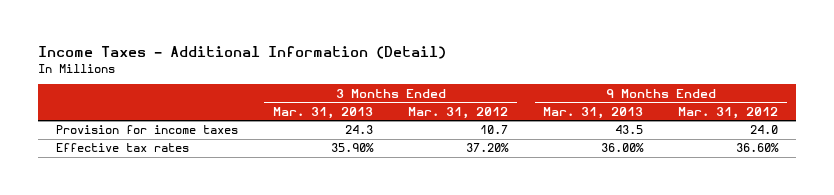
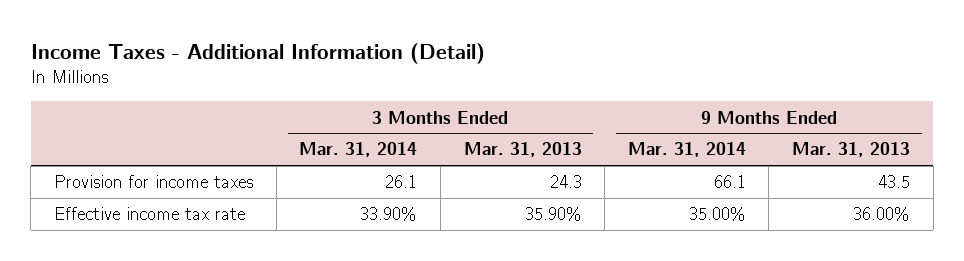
- | 3 Months Ended Mar. 31, 2013 | 3 Months Ended Mar. 31, 2012 | 9 Months Ended Mar. 31, 2013 | 9 Months Ended Mar. 31, 2012
+ | 3 Months Ended Mar. 31, 2014 | 3 Months Ended Mar. 31, 2013 | 9 Months Ended Mar. 31, 2014 | 9 Months Ended Mar. 31, 2013
- Effective tax rates | 35.90% | 37.20% | 36.00% | 36.60%
+ Effective income tax rate | 33.90% | 35.90% | 35.00% | 36.00%

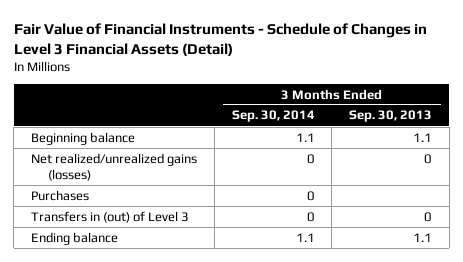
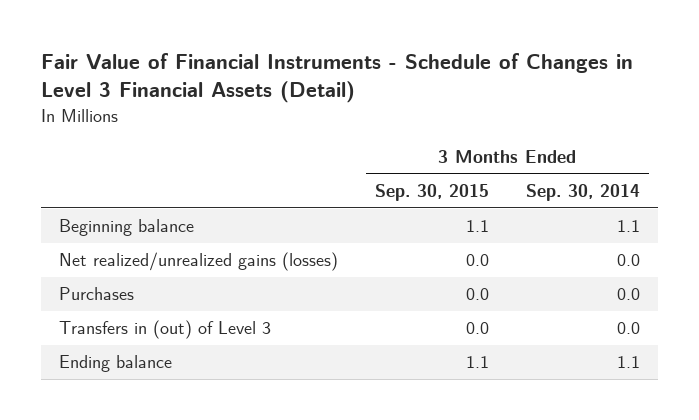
- | 3 Months Ended Sep. 30, 2014 | 3 Months Ended Sep. 30, 2013
+ | 3 Months Ended Sep. 30, 2015 | 3 Months Ended Sep. 30, 2014
- Net realized/unrealized gains (losses) | 0 | 0
- Purchases | 0 |
- Transfers in (out) of Level 3 | 0 | 0
+ Net realized/unrealized gains (losses) | 0.0 | 0.0
+ Purchases | 0.0 | 0.0
+ Transfers in (out) of Level 3 | 0.0 | 0.0

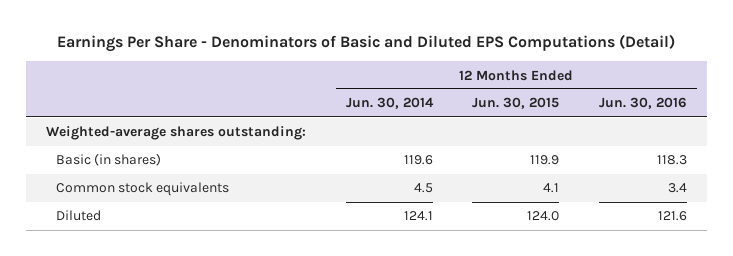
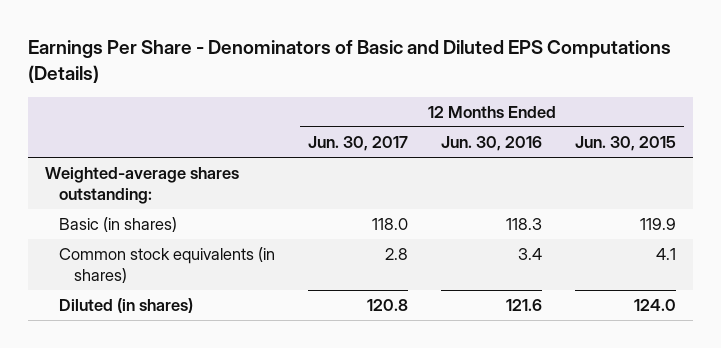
- Earnings Per Share - Denominators of Basic and Diluted EPS Computations (Detail)
+ Earnings Per Share - Denominators of Basic and Diluted EPS Computations (Details)
- | 12 Months Ended Jun. 30, 2014 | 12 Months Ended Jun. 30, 2015 | 12 Months Ended Jun. 30, 2016
+ | 12 Months Ended Jun. 30, 2017 | 12 Months Ended Jun. 30, 2016 | 12 Months Ended Jun. 30, 2015
- Common stock equivalents | 4.5 | 4.1 | 3.4
- Diluted | 124.1 | 124.0 | 121.6
+ Common stock equivalents (in shares) | 2.8 | 3.4 | 4.1
+ Diluted (in shares) | 120.8 | 121.6 | 124.0

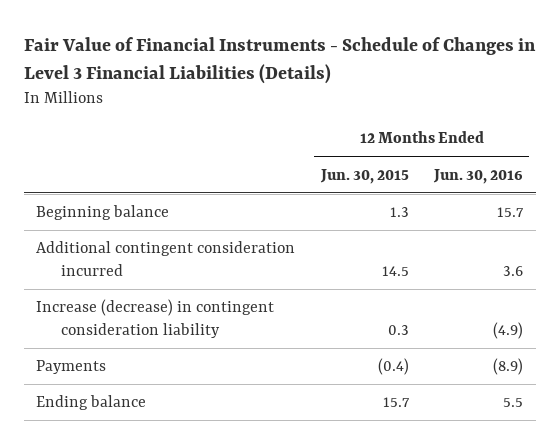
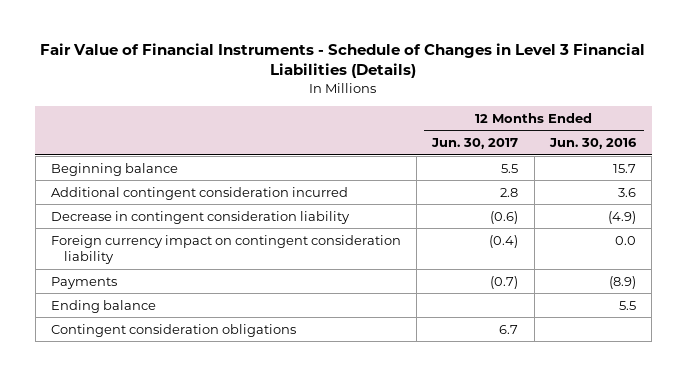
- | 12 Months Ended Jun. 30, 2015 | 12 Months Ended Jun. 30, 2016
+ | 12 Months Ended Jun. 30, 2017 | 12 Months Ended Jun. 30, 2016
- Increase (decrease) in contingent consideration liability | 0.3 | (4.9)
+ Decrease in contingent consideration liability | (0.6) | (4.9)
+ Foreign currency impact on contingent consideration liability | (0.4) | 0.0
+ Contingent consideration obligations | 6.7 |

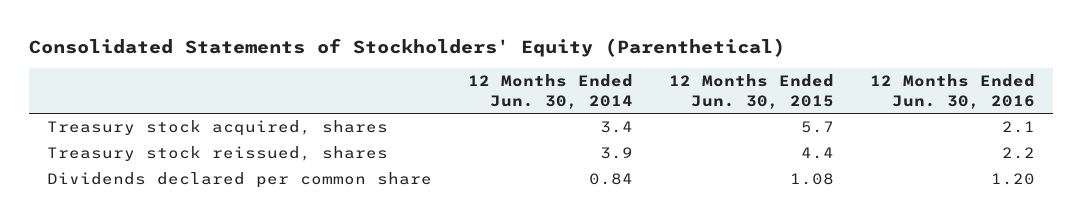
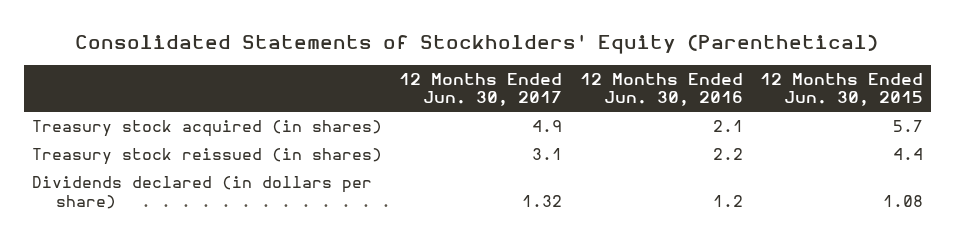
- | 12 Months Ended Jun. 30, 2014 | 12 Months Ended Jun. 30, 2015 | 12 Months Ended Jun. 30, 2016
+ | 12 Months Ended Jun. 30, 2017 | 12 Months Ended Jun. 30, 2016 | 12 Months Ended Jun. 30, 2015
- Treasury stock acquired, shares | 3.4 | 5.7 | 2.1
- Treasury stock reissued, shares | 3.9 | 4.4 | 2.2
- Dividends declared per common share | 0.84 | 1.08 | 1.20
+ Treasury stock acquired (in shares) | 4.9 | 2.1 | 5.7
+ Treasury stock reissued (in shares) | 3.1 | 2.2 | 4.4
+ Dividends declared (in dollars per share) | 1.32 | 1.2 | 1.08

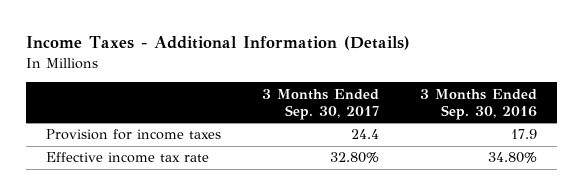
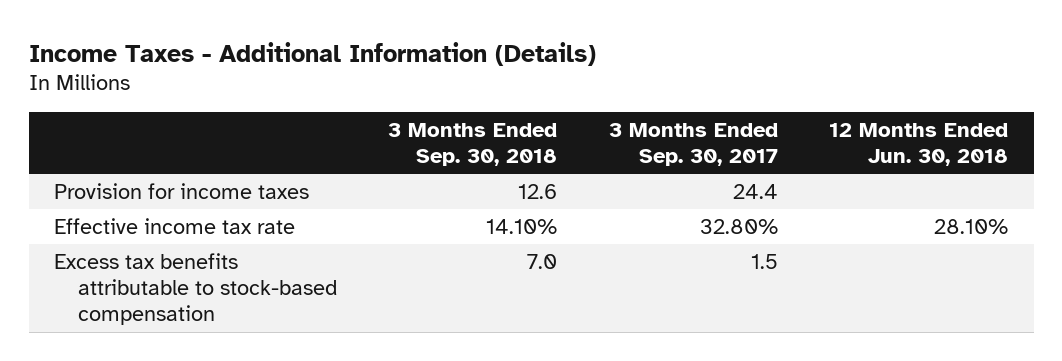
- | 3 Months Ended Sep. 30, 2017 | 3 Months Ended Sep. 30, 2016
+ | 3 Months Ended Sep. 30, 2018 | 3 Months Ended Sep. 30, 2017 | 12 Months Ended Jun. 30, 2018
+ Excess tax benefits attributable to stock-based compensation | 7.0 | 1.5 |

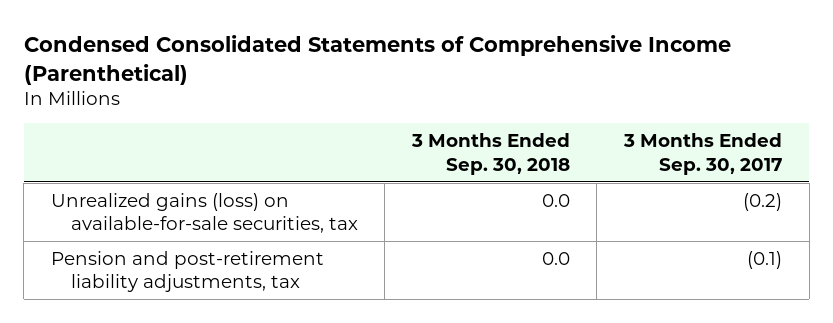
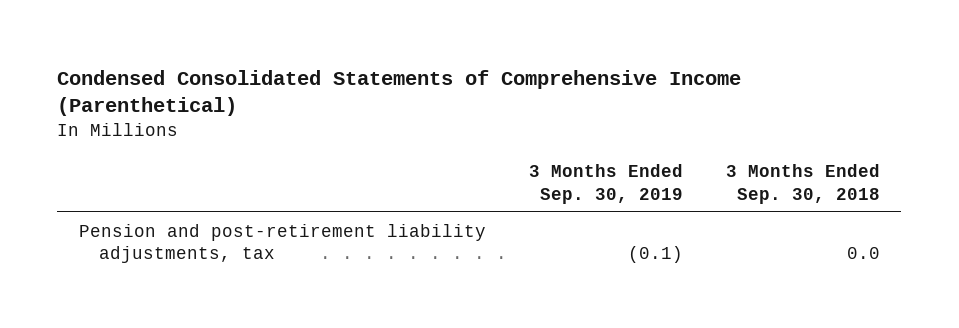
- | 3 Months Ended Sep. 30, 2018 | 3 Months Ended Sep. 30, 2017
+ | 3 Months Ended Sep. 30, 2019 | 3 Months Ended Sep. 30, 2018
- Unrealized gains (loss) on available-for-sale securities, tax | 0.0 | (0.2)

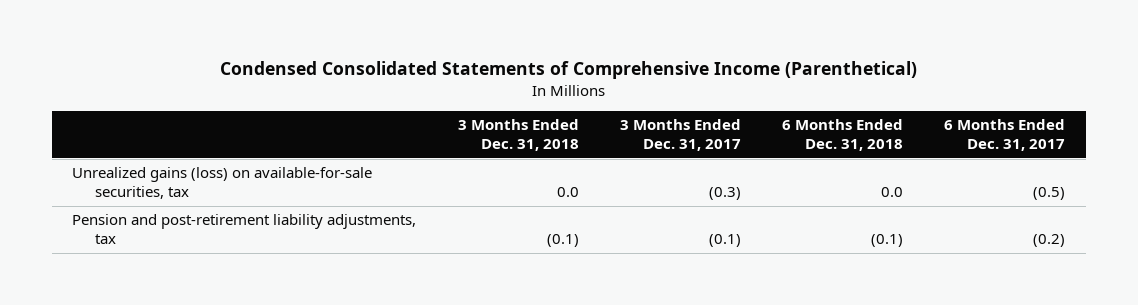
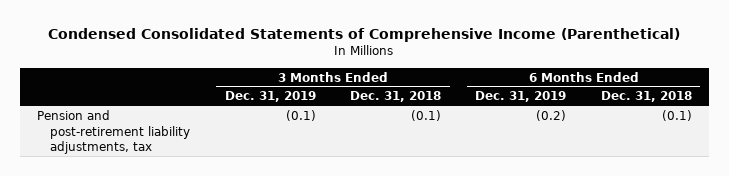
- | 3 Months Ended Dec. 31, 2018 | 3 Months Ended Dec. 31, 2017 | 6 Months Ended Dec. 31, 2018 | 6 Months Ended Dec. 31, 2017
+ | 3 Months Ended Dec. 31, 2019 | 3 Months Ended Dec. 31, 2018 | 6 Months Ended Dec. 31, 2019 | 6 Months Ended Dec. 31, 2018
- Unrealized gains (loss) on available-for-sale securities, tax | 0.0 | (0.3) | 0.0 | (0.5)

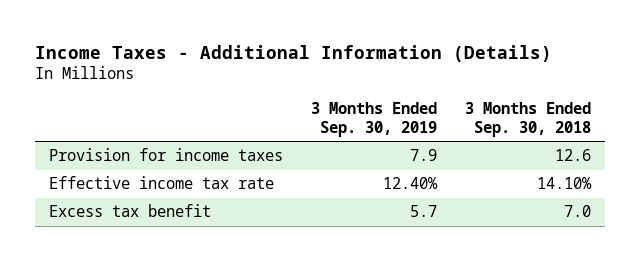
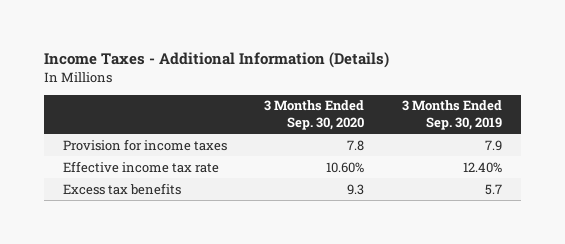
- | 3 Months Ended Sep. 30, 2019 | 3 Months Ended Sep. 30, 2018
+ | 3 Months Ended Sep. 30, 2020 | 3 Months Ended Sep. 30, 2019
- Excess tax benefit | 5.7 | 7.0
+ Excess tax benefits | 9.3 | 5.7

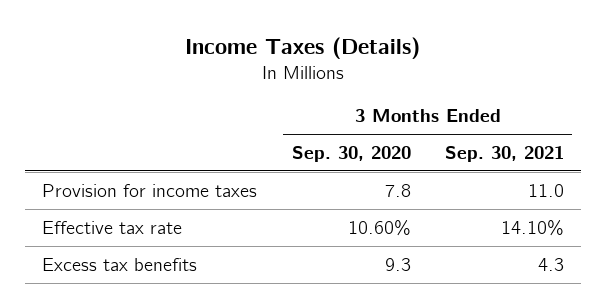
- Income Taxes - Additional Information (Details)
+ Income Taxes (Details)
- | 3 Months Ended Sep. 30, 2020 | 3 Months Ended Sep. 30, 2019
+ | 3 Months Ended Sep. 30, 2020 | 3 Months Ended Sep. 30, 2021
- Effective income tax rate | 10.60% | 12.40%
+ Effective tax rate | 10.60% | 14.10%

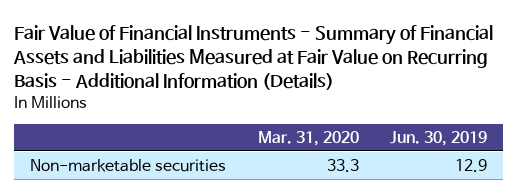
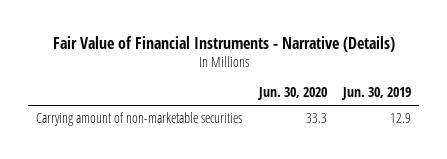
- Fair Value of Financial Instruments - Summary of Financial Assets and Liabilities Measured at Fair Value on Recurring Basis - Additional Information (Details)
+ Fair Value of Financial Instruments - Narrative (Details)
- | Mar. 31, 2020 | Jun. 30, 2019
+ | Jun. 30, 2020 | Jun. 30, 2019
- Non-marketable securities | 33.3 | 12.9
+ Carrying amount of non-marketable securities | 33.3 | 12.9

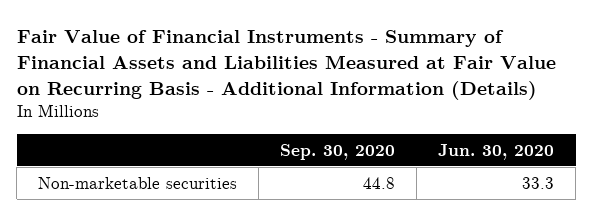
- Fair Value of Financial Instruments - Narrative (Details)
+ Fair Value of Financial Instruments - Summary of Financial Assets and Liabilities Measured at Fair Value on Recurring Basis - Additional Information (Details)
- | Jun. 30, 2020 | Jun. 30, 2019
+ | Sep. 30, 2020 | Jun. 30, 2020
- Carrying amount of non-marketable securities | 33.3 | 12.9
+ Non-marketable securities | 44.8 | 33.3

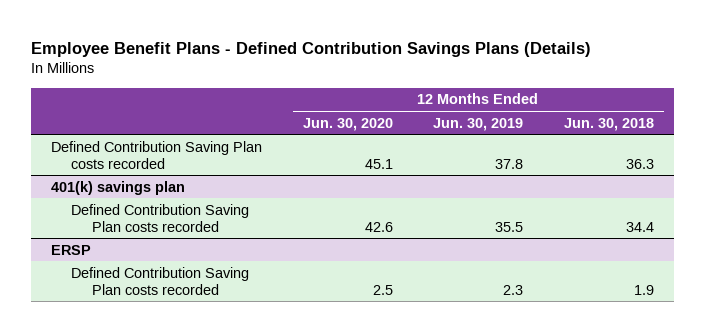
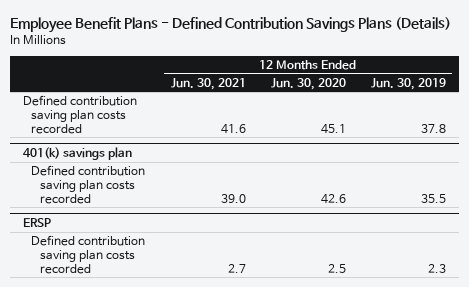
- | 12 Months Ended Jun. 30, 2020 | 12 Months Ended Jun. 30, 2019 | 12 Months Ended Jun. 30, 2018
+ | 12 Months Ended Jun. 30, 2021 | 12 Months Ended Jun. 30, 2020 | 12 Months Ended Jun. 30, 2019
- Defined Contribution Saving Plan costs recorded | 45.1 | 37.8 | 36.3
+ Defined contribution saving plan costs recorded | 41.6 | 45.1 | 37.8
@ 401(k) savings plan
- Defined Contribution Saving Plan costs recorded | 42.6 | 35.5 | 34.4
+ Defined contribution saving plan costs recorded | 39.0 | 42.6 | 35.5
@ ERSP
- Defined Contribution Saving Plan costs recorded | 2.5 | 2.3 | 1.9
+ Defined contribution saving plan costs recorded | 2.7 | 2.5 | 2.3

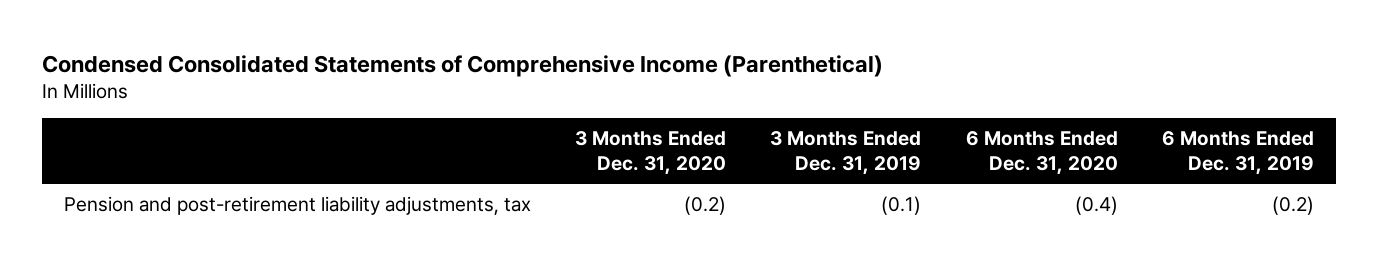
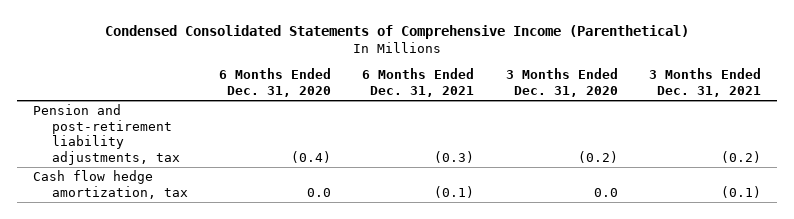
- | 3 Months Ended Dec. 31, 2020 | 3 Months Ended Dec. 31, 2019 | 6 Months Ended Dec. 31, 2020 | 6 Months Ended Dec. 31, 2019
+ | 6 Months Ended Dec. 31, 2020 | 6 Months Ended Dec. 31, 2021 | 3 Months Ended Dec. 31, 2020 | 3 Months Ended Dec. 31, 2021
+ Cash flow hedge amortization, tax | 0.0 | (0.1) | 0.0 | (0.1)

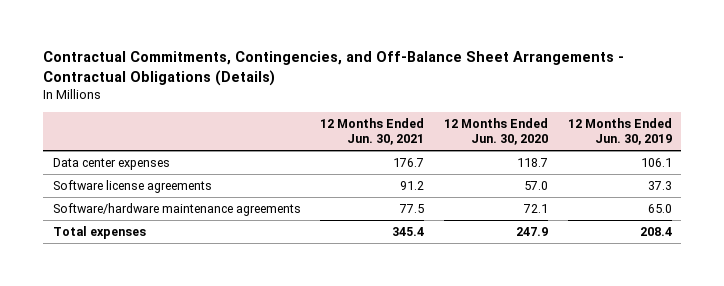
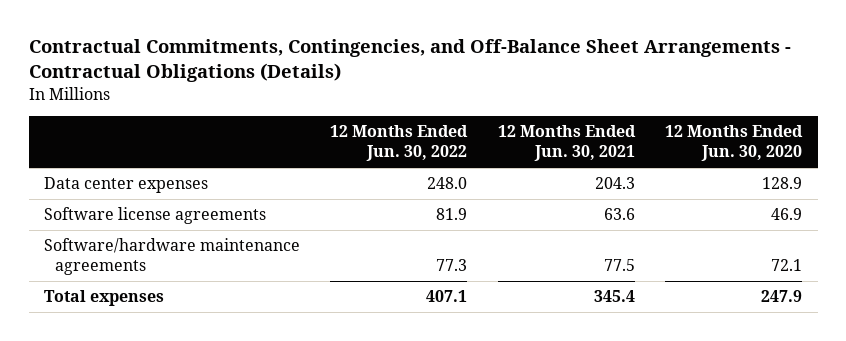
- | 12 Months Ended Jun. 30, 2021 | 12 Months Ended Jun. 30, 2020 | 12 Months Ended Jun. 30, 2019
+ | 12 Months Ended Jun. 30, 2022 | 12 Months Ended Jun. 30, 2021 | 12 Months Ended Jun. 30, 2020
- Data center expenses | 176.7 | 118.7 | 106.1
- Software license agreements | 91.2 | 57.0 | 37.3
+ Data center expenses | 248.0 | 204.3 | 128.9
+ Software license agreements | 81.9 | 63.6 | 46.9

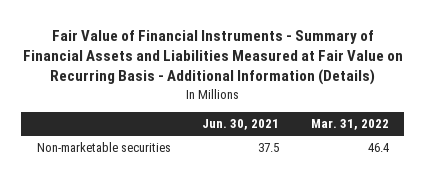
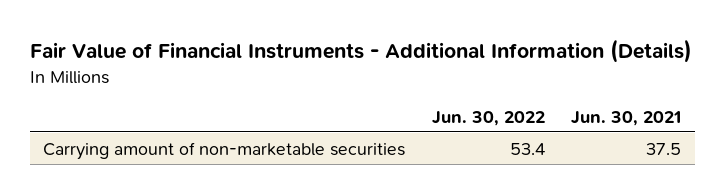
- Fair Value of Financial Instruments - Summary of Financial Assets and Liabilities Measured at Fair Value on Recurring Basis - Additional Information (Details)
+ Fair Value of Financial Instruments - Additional Information (Details)
- | Jun. 30, 2021 | Mar. 31, 2022
+ | Jun. 30, 2022 | Jun. 30, 2021
- Non-marketable securities | 37.5 | 46.4
+ Carrying amount of non-marketable securities | 53.4 | 37.5

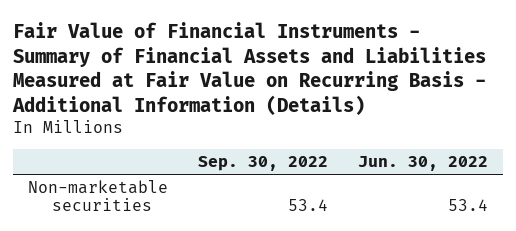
- Fair Value of Financial Instruments - Additional Information (Details)
+ Fair Value of Financial Instruments - Summary of Financial Assets and Liabilities Measured at Fair Value on Recurring Basis - Additional Information (Details)
- | Jun. 30, 2022 | Jun. 30, 2021
+ | Sep. 30, 2022 | Jun. 30, 2022
- Carrying amount of non-marketable securities | 53.4 | 37.5
+ Non-marketable securities | 53.4 | 53.4

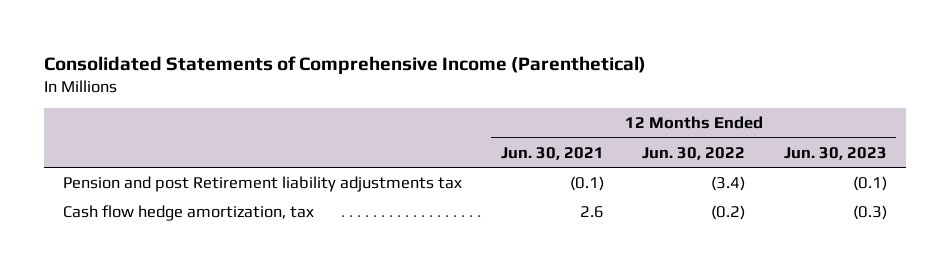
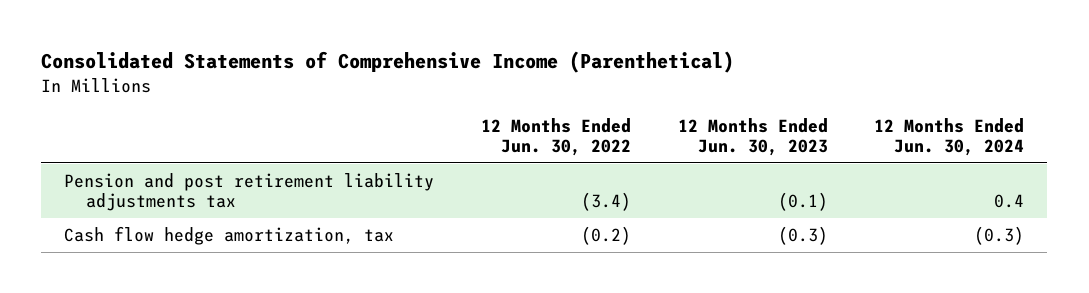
- | 12 Months Ended Jun. 30, 2021 | 12 Months Ended Jun. 30, 2022 | 12 Months Ended Jun. 30, 2023
+ | 12 Months Ended Jun. 30, 2022 | 12 Months Ended Jun. 30, 2023 | 12 Months Ended Jun. 30, 2024
- Pension and post Retirement liability adjustments tax | (0.1) | (3.4) | (0.1)
+ Pension and post retirement liability adjustments tax | (3.4) | (0.1) | 0.4

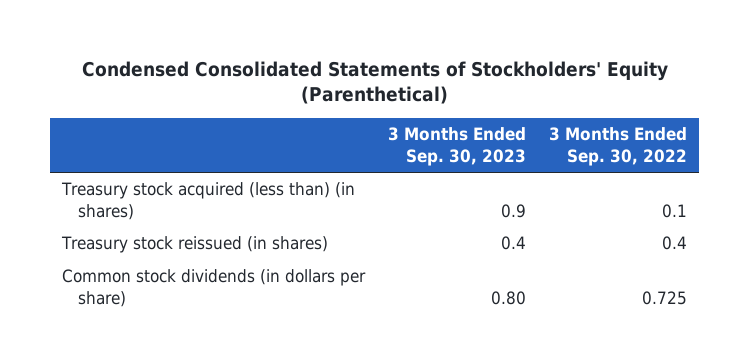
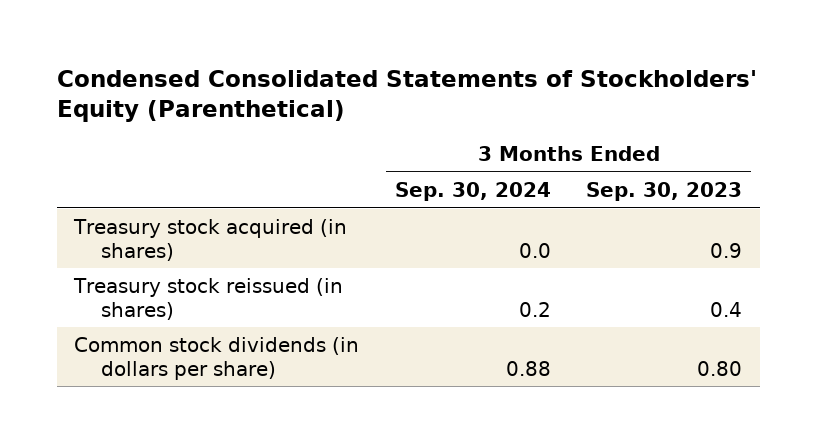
- | 3 Months Ended Sep. 30, 2023 | 3 Months Ended Sep. 30, 2022
+ | 3 Months Ended Sep. 30, 2024 | 3 Months Ended Sep. 30, 2023
- Treasury stock acquired (less than) (in shares) | 0.9 | 0.1
+ Treasury stock acquired (in shares) | 0.0 | 0.9

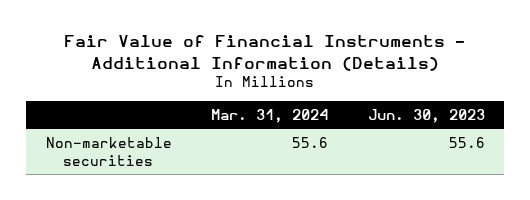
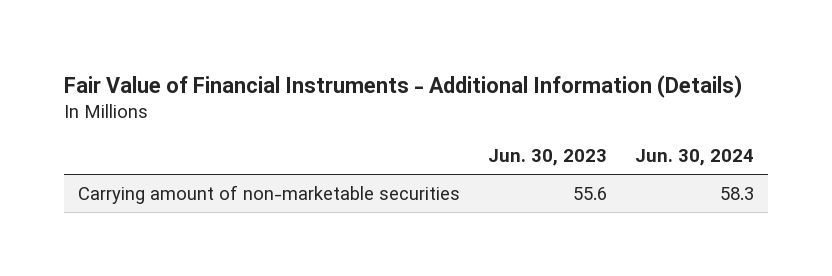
- | Mar. 31, 2024 | Jun. 30, 2023
+ | Jun. 30, 2023 | Jun. 30, 2024
- Non-marketable securities | 55.6 | 55.6
+ Carrying amount of non-marketable securities | 55.6 | 58.3

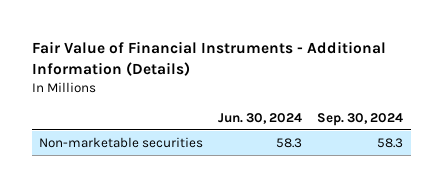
- | Jun. 30, 2023 | Jun. 30, 2024
+ | Jun. 30, 2024 | Sep. 30, 2024
- Carrying amount of non-marketable securities | 55.6 | 58.3
+ Non-marketable securities | 58.3 | 58.3

